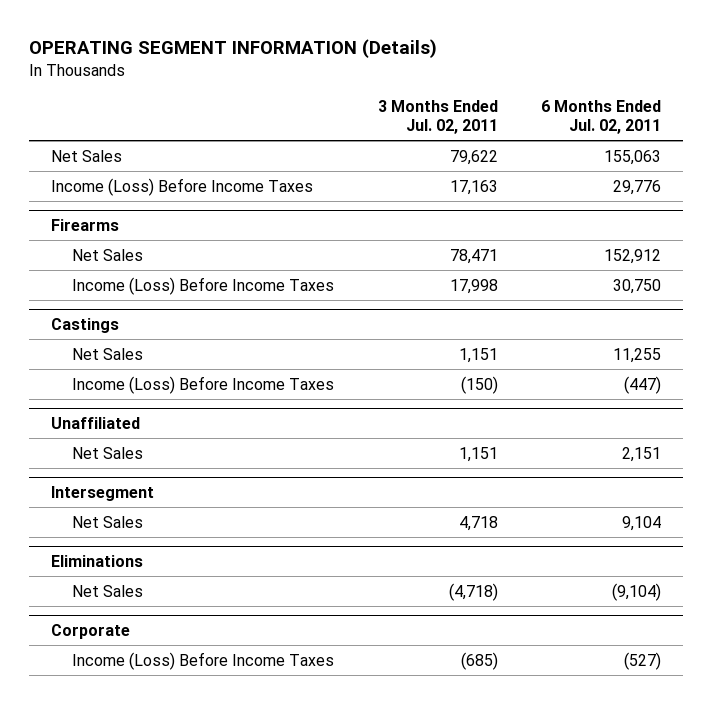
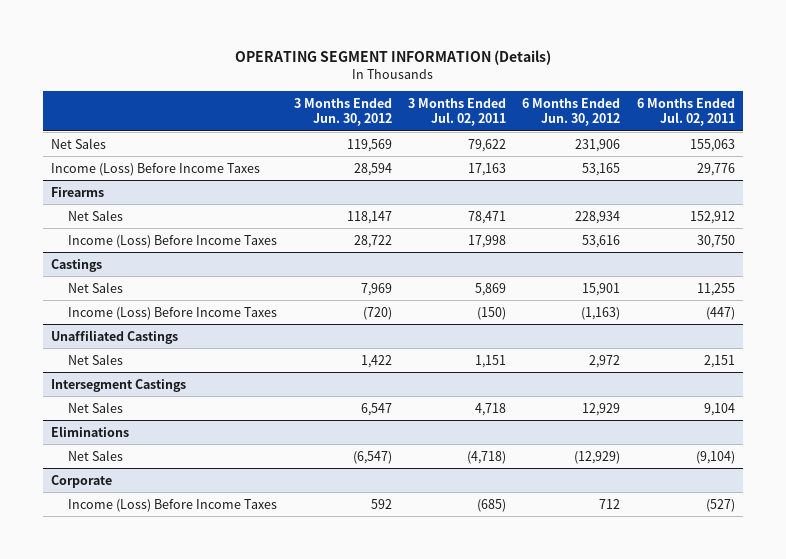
- | 3 Months Ended Jul. 02, 2011 | 6 Months Ended Jul. 02, 2011
+ | 3 Months Ended Jun. 30, 2012 | 3 Months Ended Jul. 02, 2011 | 6 Months Ended Jun. 30, 2012 | 6 Months Ended Jul. 02, 2011
@ Castings
- Net Sales | 1,151 | 11,255
+ Net Sales | 7,969 | 5,869 | 15,901 | 11,255
- Unaffiliated
+ Unaffiliated Castings
- Intersegment
+ Intersegment Castings

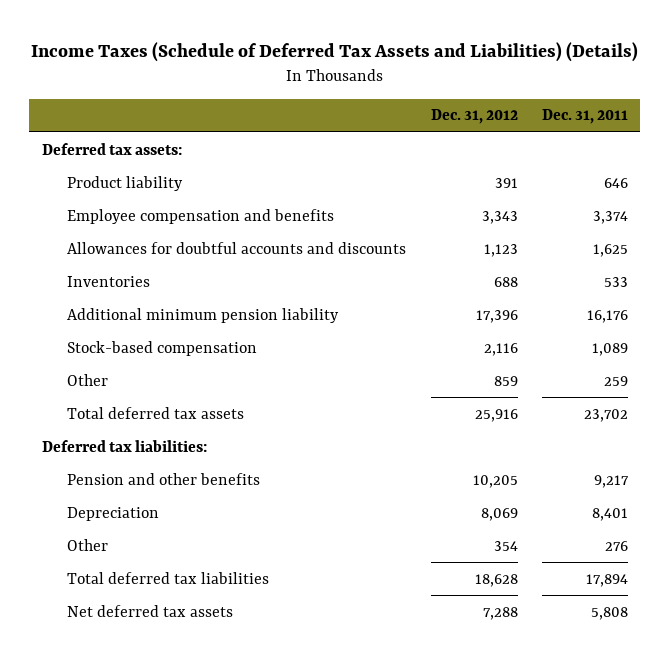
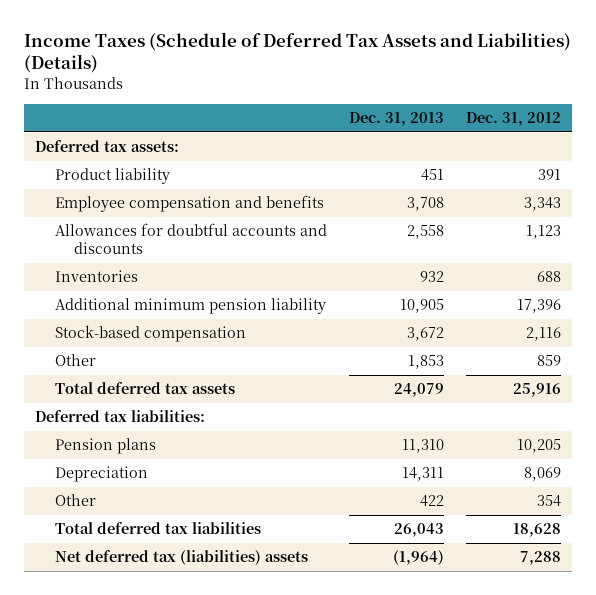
- | Dec. 31, 2012 | Dec. 31, 2011
+ | Dec. 31, 2013 | Dec. 31, 2012
- Pension and other benefits | 10,205 | 9,217
+ Pension plans | 11,310 | 10,205
- Net deferred tax assets | 7,288 | 5,808
+ Net deferred tax (liabilities) assets | (1,964) | 7,288

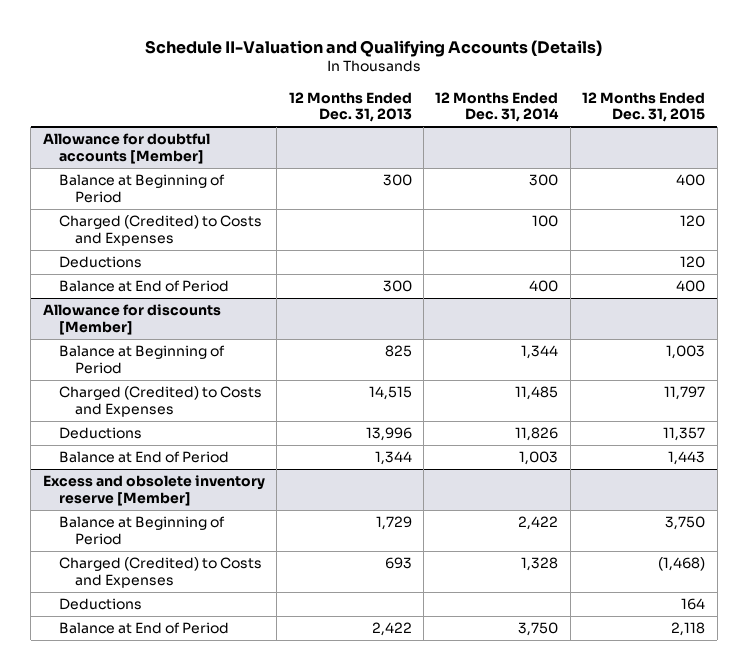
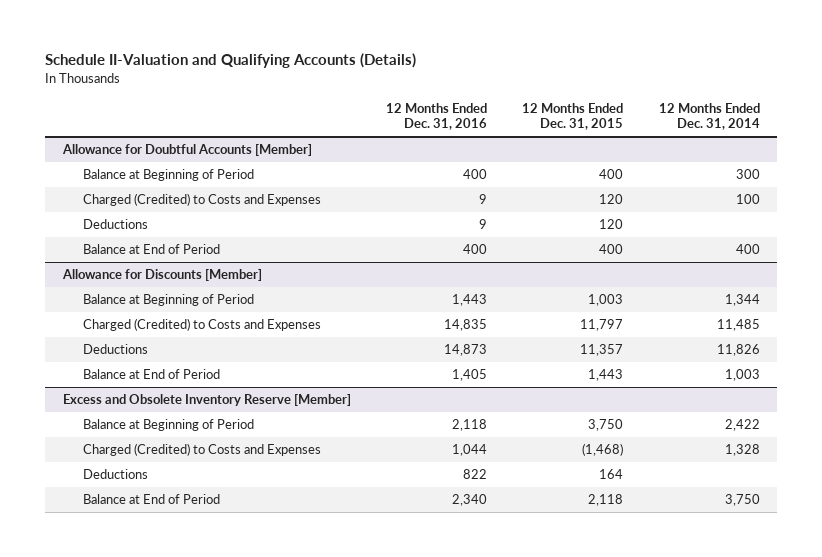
- | 12 Months Ended Dec. 31, 2013 | 12 Months Ended Dec. 31, 2014 | 12 Months Ended Dec. 31, 2015
+ | 12 Months Ended Dec. 31, 2016 | 12 Months Ended Dec. 31, 2015 | 12 Months Ended Dec. 31, 2014
- Allowance for doubtful accounts [Member]
+ Allowance for Doubtful Accounts [Member]
- Allowance for discounts [Member]
+ Allowance for Discounts [Member]
- Excess and obsolete inventory reserve [Member]
+ Excess and Obsolete Inventory Reserve [Member]

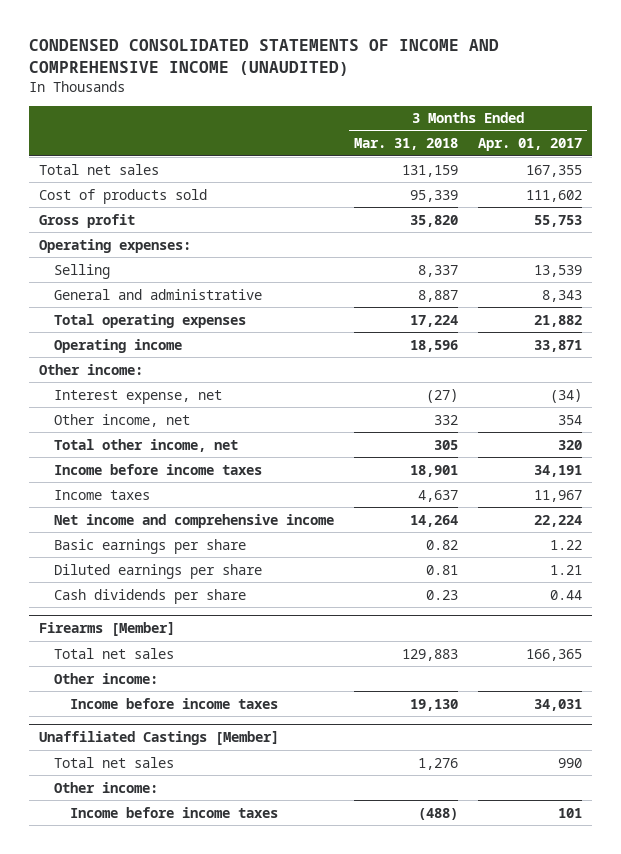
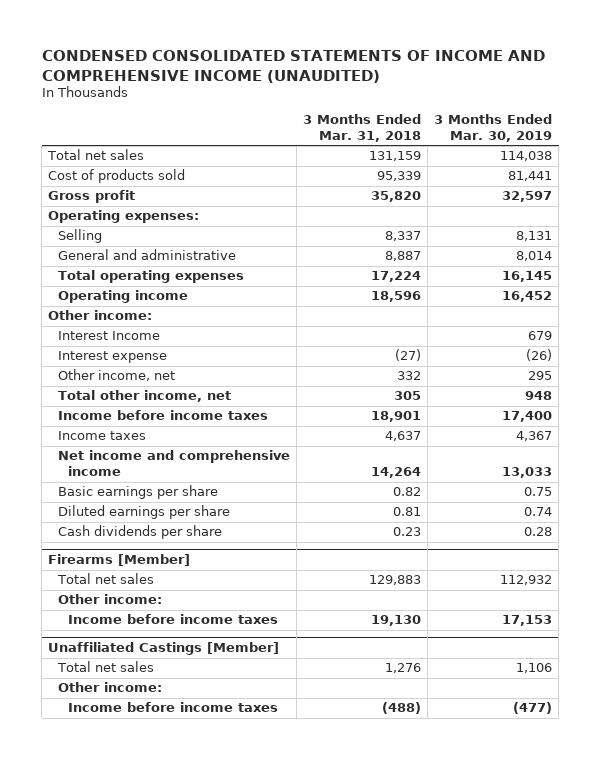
- | 3 Months Ended Mar. 31, 2018 | 3 Months Ended Apr. 01, 2017
+ | 3 Months Ended Mar. 31, 2018 | 3 Months Ended Mar. 30, 2019
- Interest expense, net | (27) | (34)
+ Interest Income | | 679
+ Interest expense | (27) | (26)

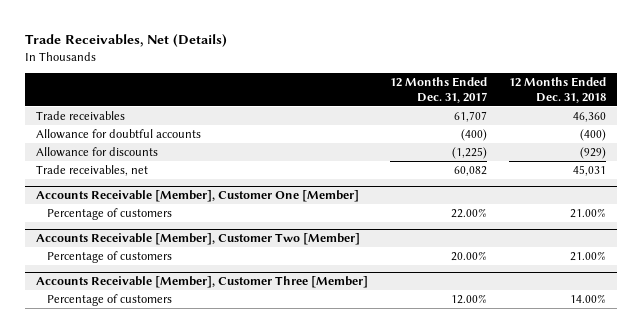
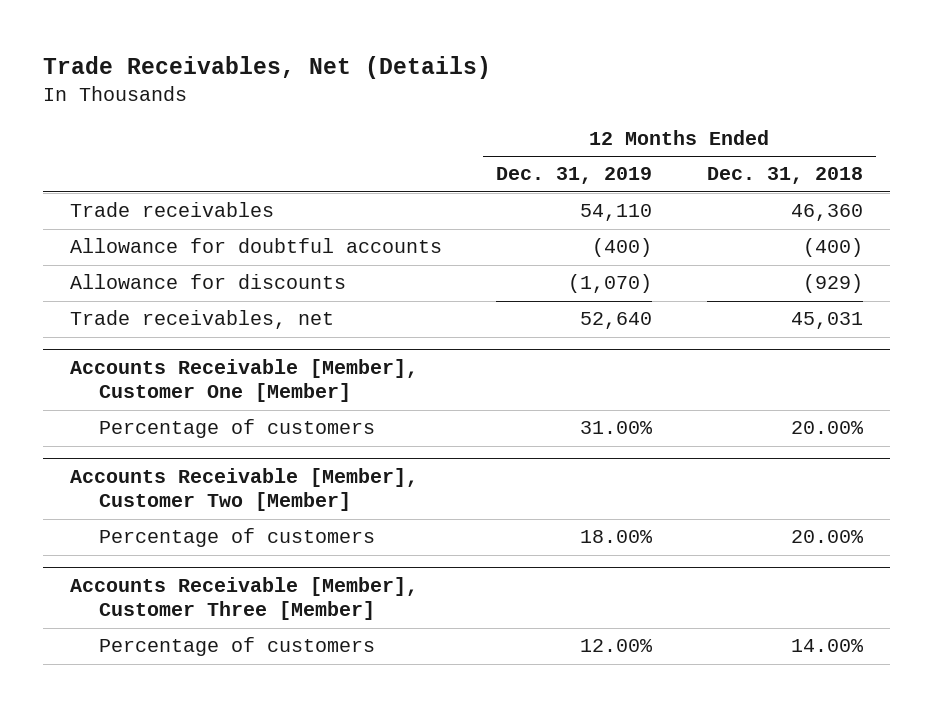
- | 12 Months Ended Dec. 31, 2017 | 12 Months Ended Dec. 31, 2018
+ | 12 Months Ended Dec. 31, 2019 | 12 Months Ended Dec. 31, 2018
@ Accounts Receivable [Member], Customer One [Member]
- Percentage of customers | 22.00% | 21.00%
+ Percentage of customers | 31.00% | 20.00%
@ Accounts Receivable [Member], Customer Two [Member]
- Percentage of customers | 20.00% | 21.00%
+ Percentage of customers | 18.00% | 20.00%

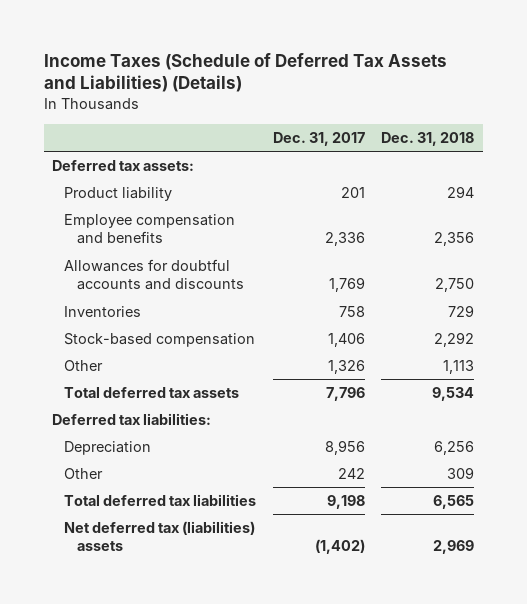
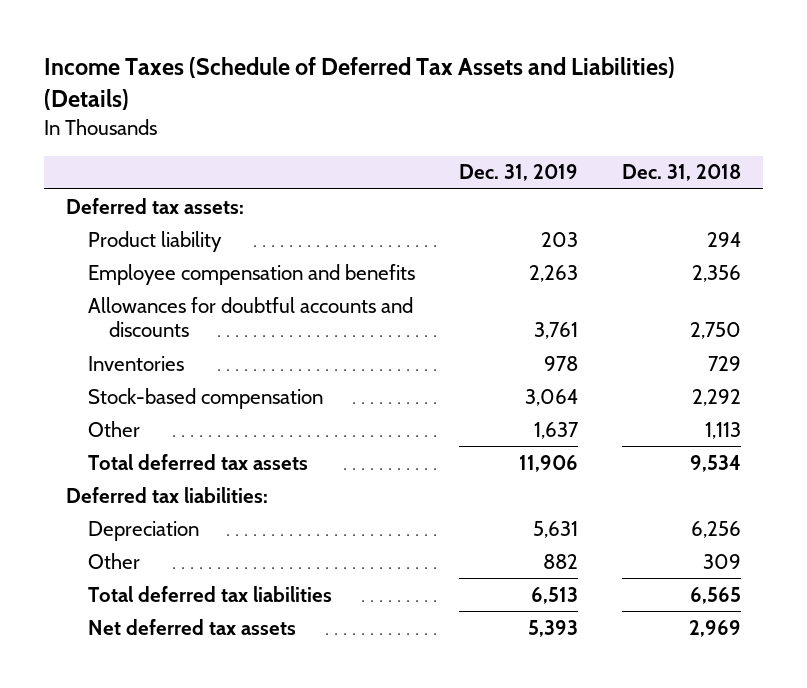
- | Dec. 31, 2017 | Dec. 31, 2018
+ | Dec. 31, 2019 | Dec. 31, 2018
- Net deferred tax (liabilities) assets | (1,402) | 2,969
+ Net deferred tax assets | 5,393 | 2,969

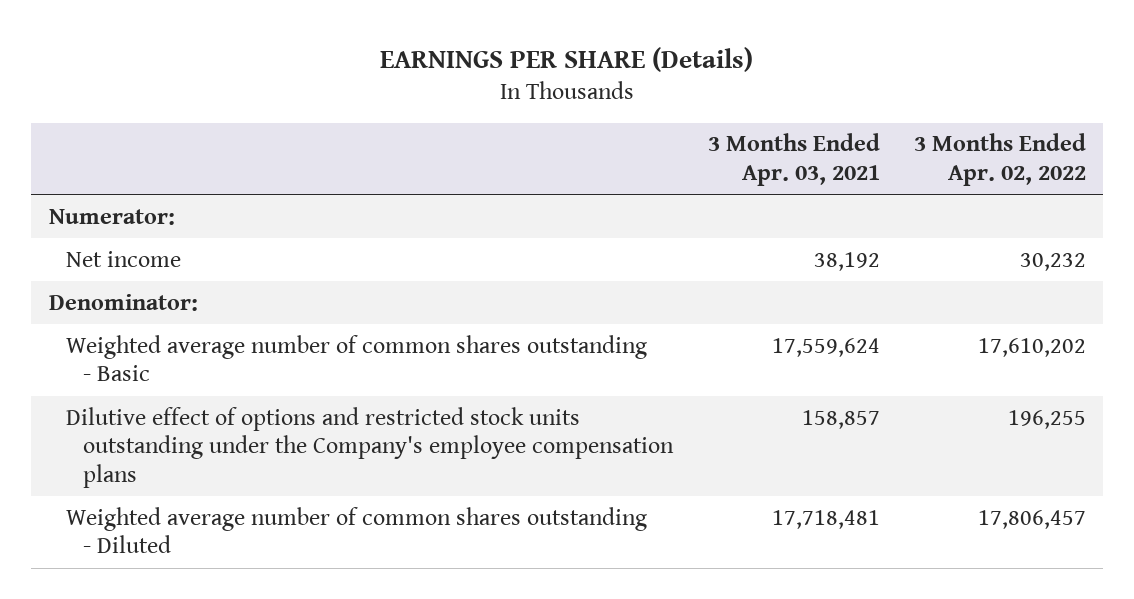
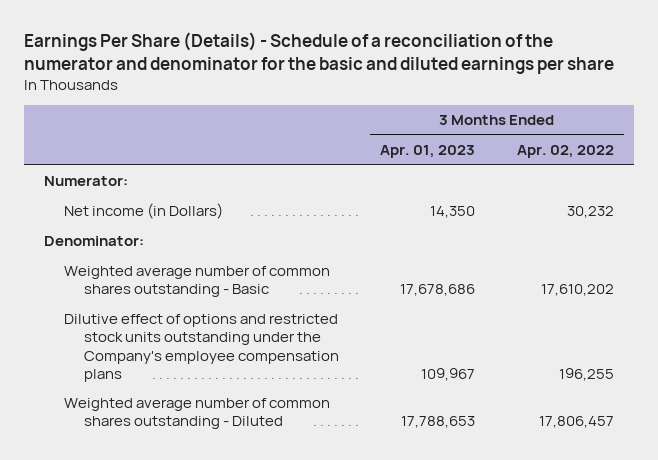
- EARNINGS PER SHARE (Details)
+ Earnings Per Share (Details) - Schedule of a reconciliation of the numerator and denominator for the basic and diluted earnings per share
- | 3 Months Ended Apr. 03, 2021 | 3 Months Ended Apr. 02, 2022
+ | 3 Months Ended Apr. 01, 2023 | 3 Months Ended Apr. 02, 2022
- Net income | 38,192 | 30,232
+ Net income (in Dollars) | 14,350 | 30,232

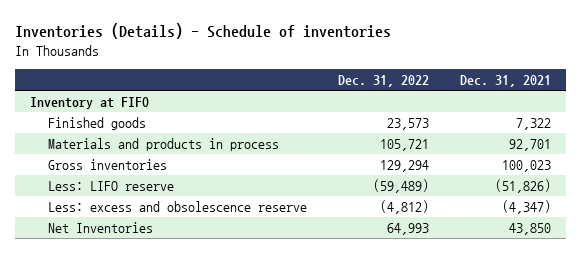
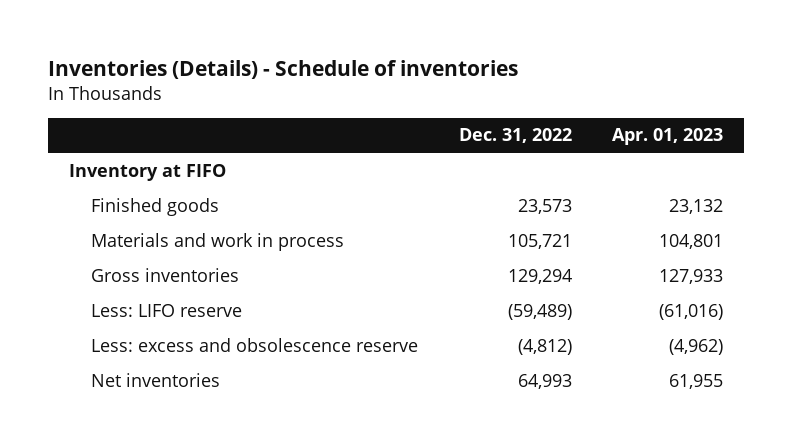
- | Dec. 31, 2022 | Dec. 31, 2021
+ | Dec. 31, 2022 | Apr. 01, 2023
- Materials and products in process | 105,721 | 92,701
+ Materials and work in process | 105,721 | 104,801
- Net Inventories | 64,993 | 43,850
+ Net inventories | 64,993 | 61,955

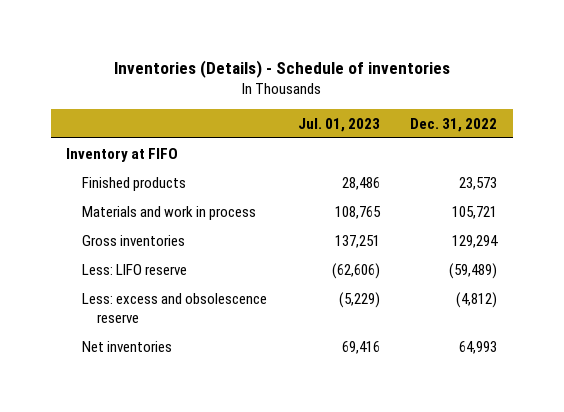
- | Dec. 31, 2022 | Apr. 01, 2023
+ | Jul. 01, 2023 | Dec. 31, 2022
- Finished goods | 23,573 | 23,132
+ Finished products | 28,486 | 23,573

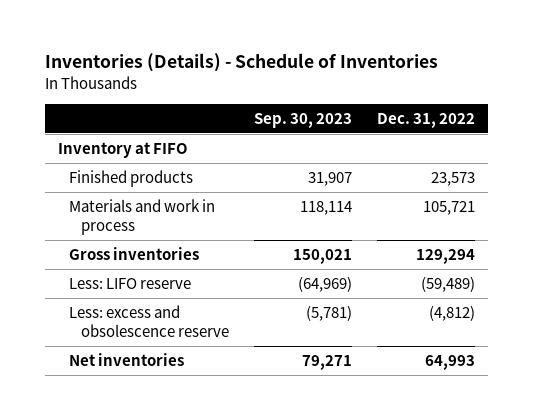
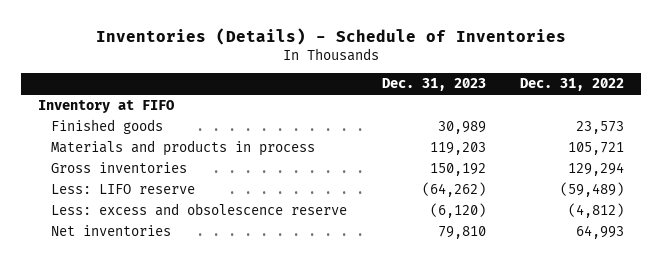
- | Sep. 30, 2023 | Dec. 31, 2022
+ | Dec. 31, 2023 | Dec. 31, 2022
- Finished products | 31,907 | 23,573
- Materials and work in process | 118,114 | 105,721
+ Finished goods | 30,989 | 23,573
+ Materials and products in process | 119,203 | 105,721

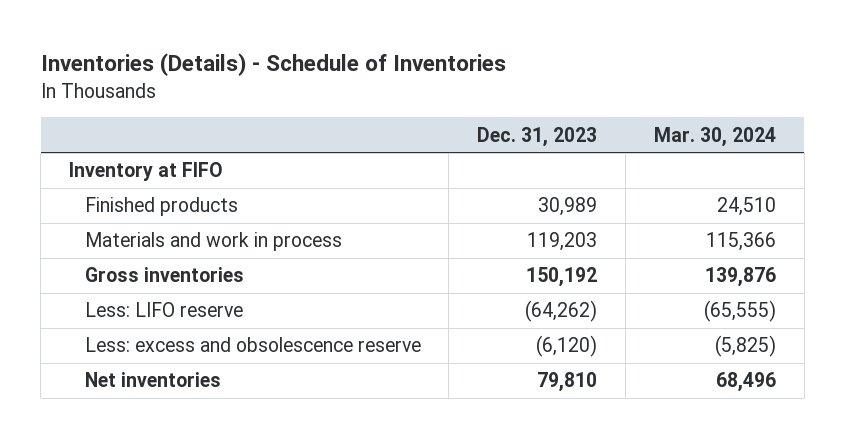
- | Dec. 31, 2023 | Dec. 31, 2022
+ | Dec. 31, 2023 | Mar. 30, 2024
- Finished goods | 30,989 | 23,573
- Materials and products in process | 119,203 | 105,721
+ Finished products | 30,989 | 24,510
+ Materials and work in process | 119,203 | 115,366

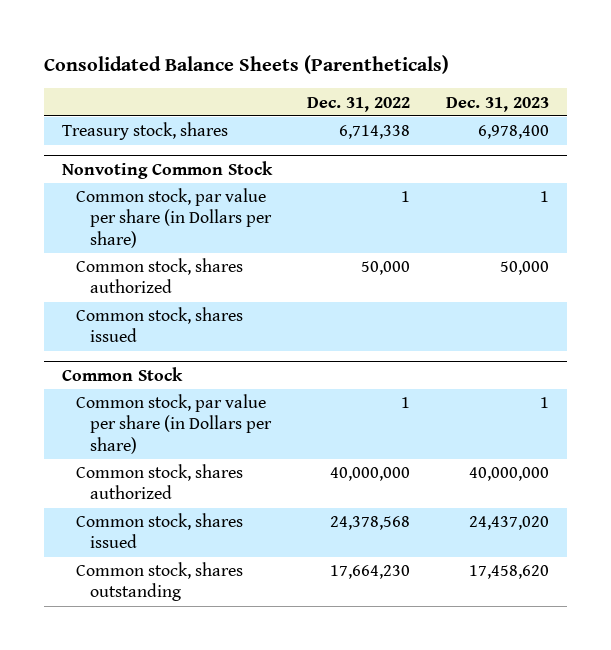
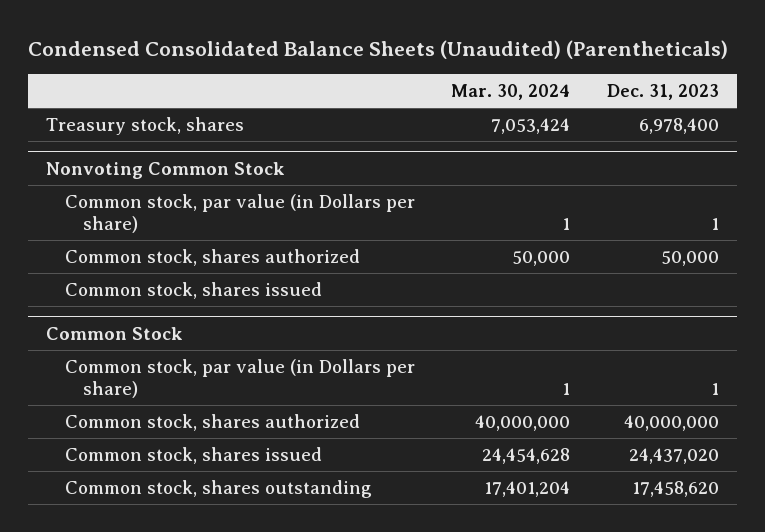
- Consolidated Balance Sheets (Parentheticals)
+ Condensed Consolidated Balance Sheets (Unaudited) (Parentheticals)
- | Dec. 31, 2022 | Dec. 31, 2023
+ | Mar. 30, 2024 | Dec. 31, 2023
@ Nonvoting Common Stock
- Common stock, par value per share (in Dollars per share) | 1 | 1
+ Common stock, par value (in Dollars per share) | 1 | 1
@ Common Stock
- Common stock, par value per share (in Dollars per share) | 1 | 1
+ Common stock, par value (in Dollars per share) | 1 | 1

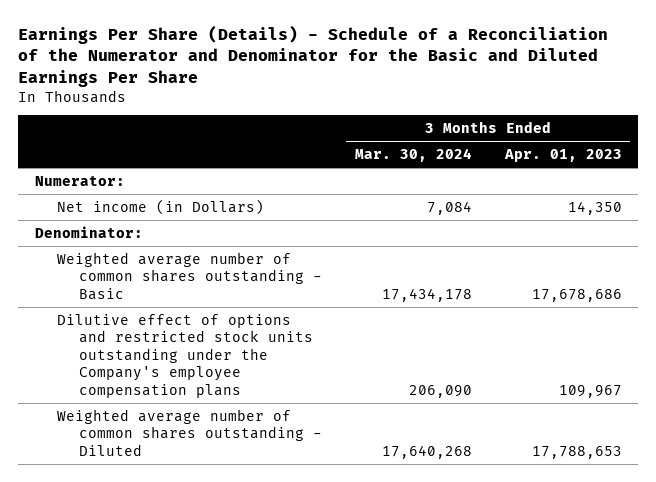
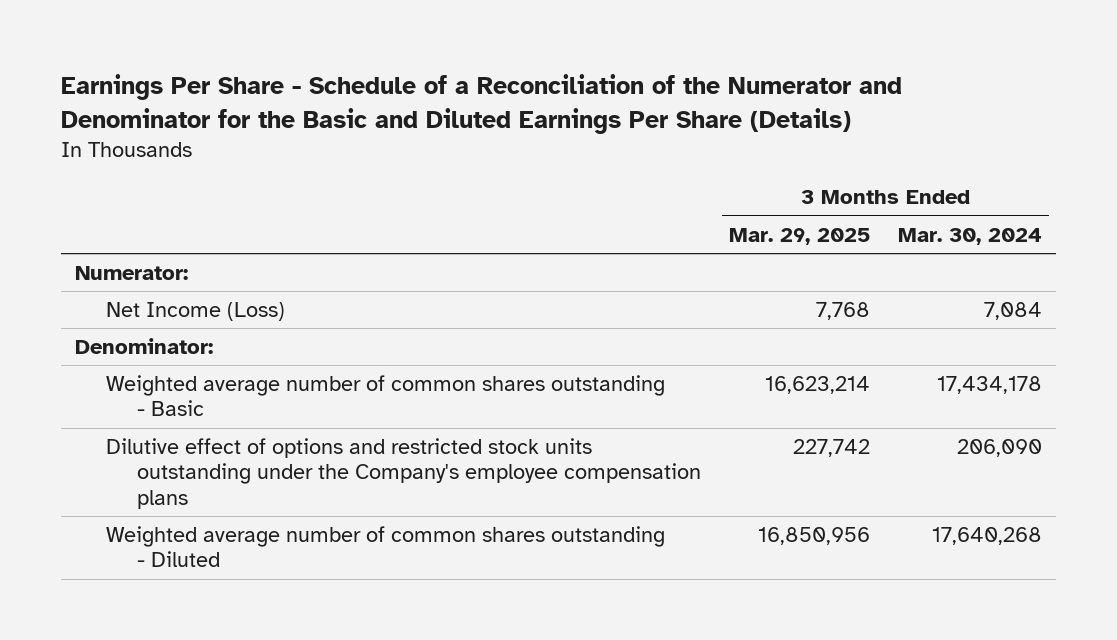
- Earnings Per Share (Details) - Schedule of a Reconciliation of the Numerator and Denominator for the Basic and Diluted Earnings Per Share
+ Earnings Per Share - Schedule of a Reconciliation of the Numerator and Denominator for the Basic and Diluted Earnings Per Share (Details)
- | 3 Months Ended Mar. 30, 2024 | 3 Months Ended Apr. 01, 2023
+ | 3 Months Ended Mar. 29, 2025 | 3 Months Ended Mar. 30, 2024
- Net income (in Dollars) | 7,084 | 14,350
+ Net Income (Loss) | 7,768 | 7,084

